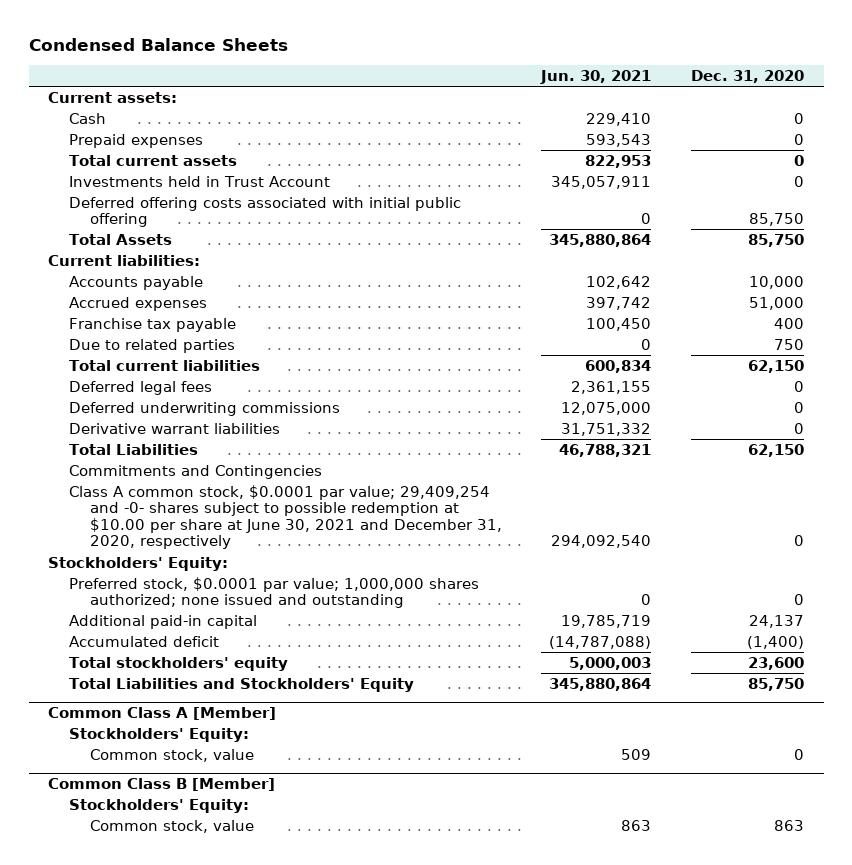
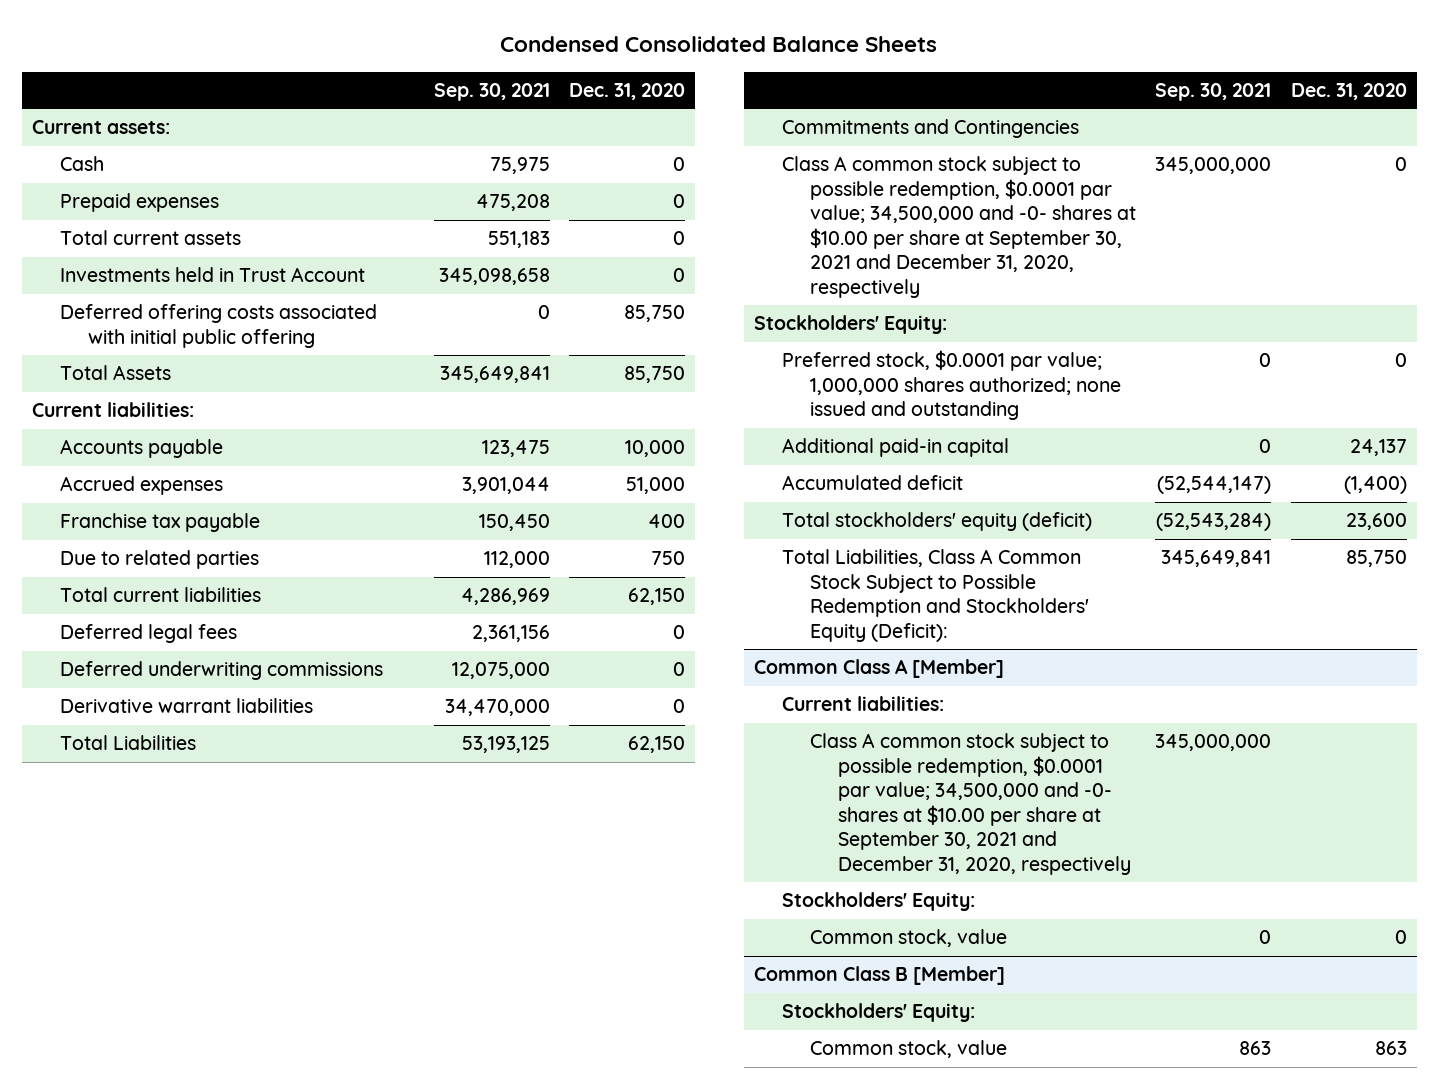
- Condensed Balance Sheets
+ Condensed Consolidated Balance Sheets
- | Jun. 30, 2021 | Dec. 31, 2020
+ | Sep. 30, 2021 | Dec. 31, 2020
- Class A common stock, $0.0001 par value; 29,409,254 and -0- shares subject to possible redemption at $10.00 per share at June 30, 2021 and December 31, 2020, respectively | 294,092,540 | 0
+ Class A common stock subject to possible redemption, $0.0001 par value; 34,500,000 and -0- shares at $10.00 per share at September 30, 2021 and December 31, 2020, respectively | 345,000,000 | 0
- Total stockholders' equity | 5,000,003 | 23,600
- Total Liabilities and Stockholders' Equity | 345,880,864 | 85,750
+ Total stockholders' equity (deficit) | (52,543,284) | 23,600
+ Total Liabilities, Class A Common Stock Subject to Possible Redemption and Stockholders' Equity (Deficit): | 345,649,841 | 85,750
@ Common Class A [Member]
+ Current liabilities:
+ Class A common stock subject to possible redemption, $0.0001 par value; 34,500,000 and -0- shares at $10.00 per share at September 30, 2021 and December 31, 2020, respectively | 345,000,000 |

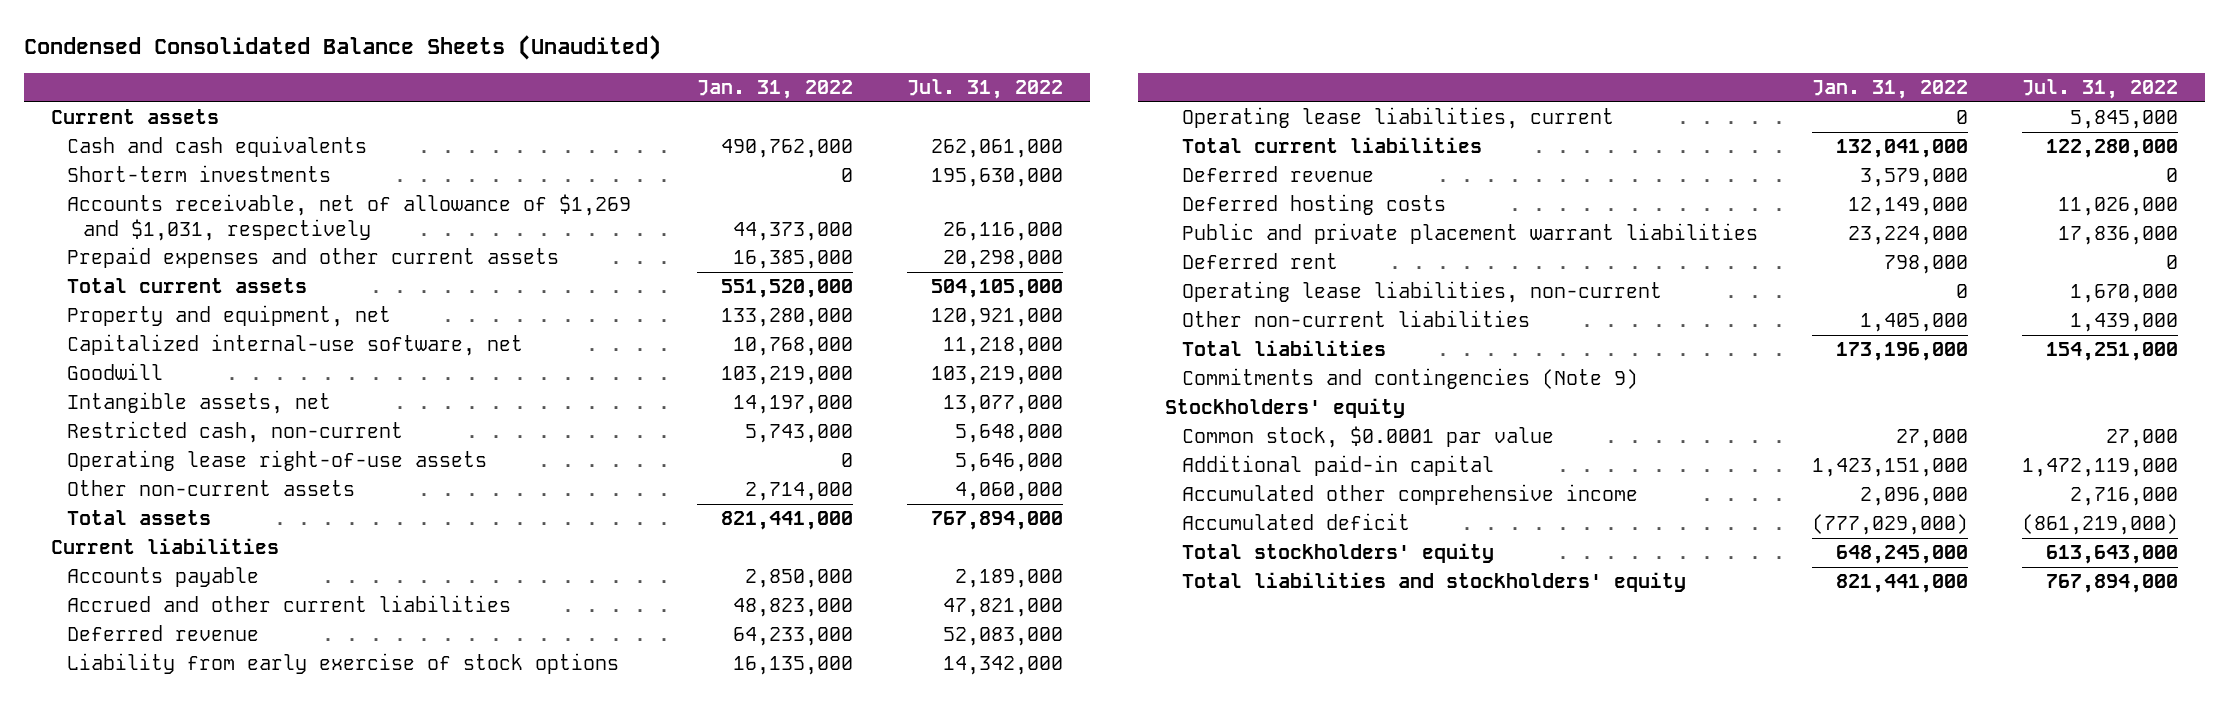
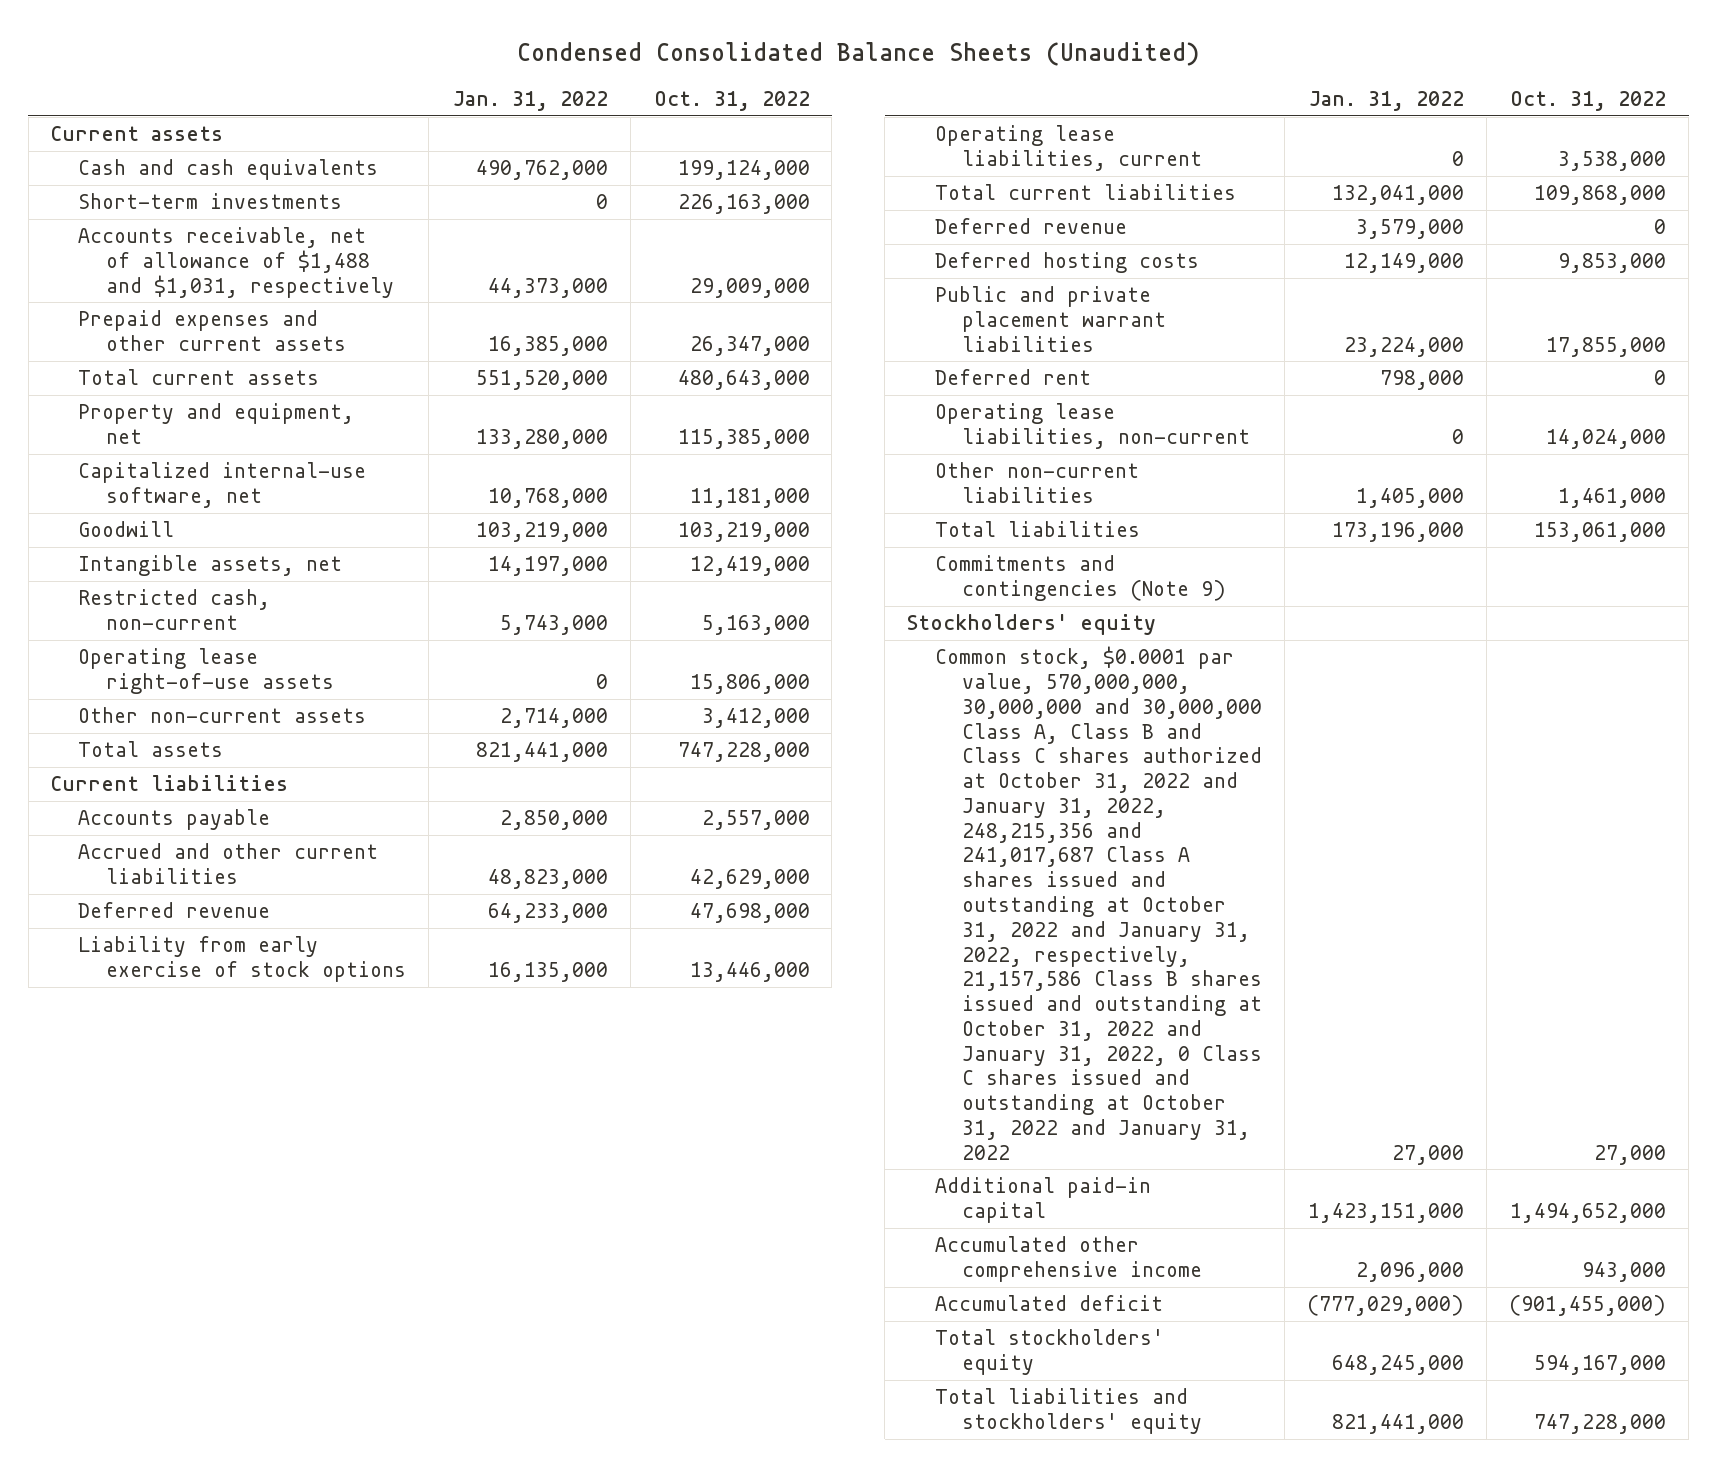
- | Jan. 31, 2022 | Jul. 31, 2022
+ | Jan. 31, 2022 | Oct. 31, 2022
- Accounts receivable, net of allowance of $1,269 and $1,031, respectively | 44,373,000 | 26,116,000
+ Accounts receivable, net of allowance of $1,488 and $1,031, respectively | 44,373,000 | 29,009,000
- Common stock, $0.0001 par value | 27,000 | 27,000
+ Common stock, $0.0001 par value, 570,000,000, 30,000,000 and 30,000,000 Class A, Class B and Class C shares authorized at October 31, 2022 and January 31, 2022, 248,215,356 and 241,017,687 Class A shares issued and outstanding at October 31, 2022 and January 31, 2022, respectively, 21,157,586 Class B shares issued and outstanding at October 31, 2022 and January 31, 2022, 0 Class C shares issued and outstanding at October 31, 2022 and January 31, 2022 | 27,000 | 27,000

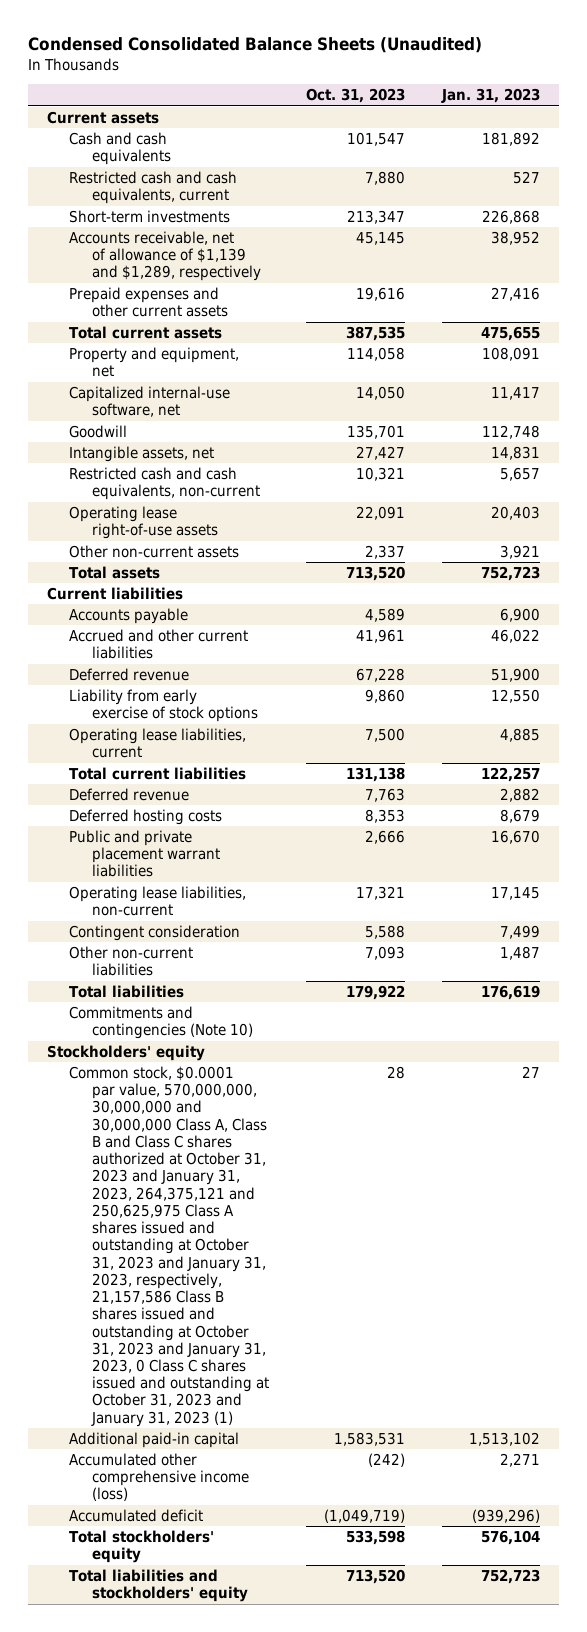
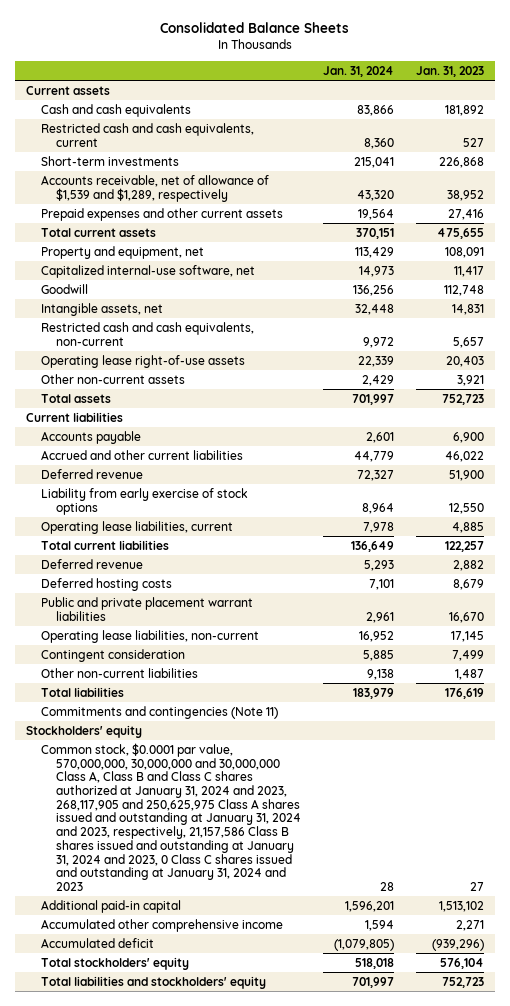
- Condensed Consolidated Balance Sheets (Unaudited)
+ Consolidated Balance Sheets
- | Oct. 31, 2023 | Jan. 31, 2023
+ | Jan. 31, 2024 | Jan. 31, 2023
- Accounts receivable, net of allowance of $1,139 and $1,289, respectively | 45,145 | 38,952
+ Accounts receivable, net of allowance of $1,539 and $1,289, respectively | 43,320 | 38,952
- Commitments and contingencies (Note 10)
+ Commitments and contingencies (Note 11)
- Common stock, $0.0001 par value, 570,000,000, 30,000,000 and 30,000,000 Class A, Class B and Class C shares authorized at October 31, 2023 and January 31, 2023, 264,375,121 and 250,625,975 Class A shares issued and outstanding at October 31, 2023 and January 31, 2023, respectively, 21,157,586 Class B shares issued and outstanding at October 31, 2023 and January 31, 2023, 0 Class C shares issued and outstanding at October 31, 2023 and January 31, 2023 (1) | 28 | 27
+ Common stock, $0.0001 par value, 570,000,000, 30,000,000 and 30,000,000 Class A, Class B and Class C shares authorized at January 31, 2024 and 2023, 268,117,905 and 250,625,975 Class A shares issued and outstanding at January 31, 2024 and 2023, respectively, 21,157,586 Class B shares issued and outstanding at January 31, 2024 and 2023, 0 Class C shares issued and outstanding at January 31, 2024 and 2023 | 28 | 27
- Accumulated other comprehensive income (loss) | (242) | 2,271
+ Accumulated other comprehensive income | 1,594 | 2,271

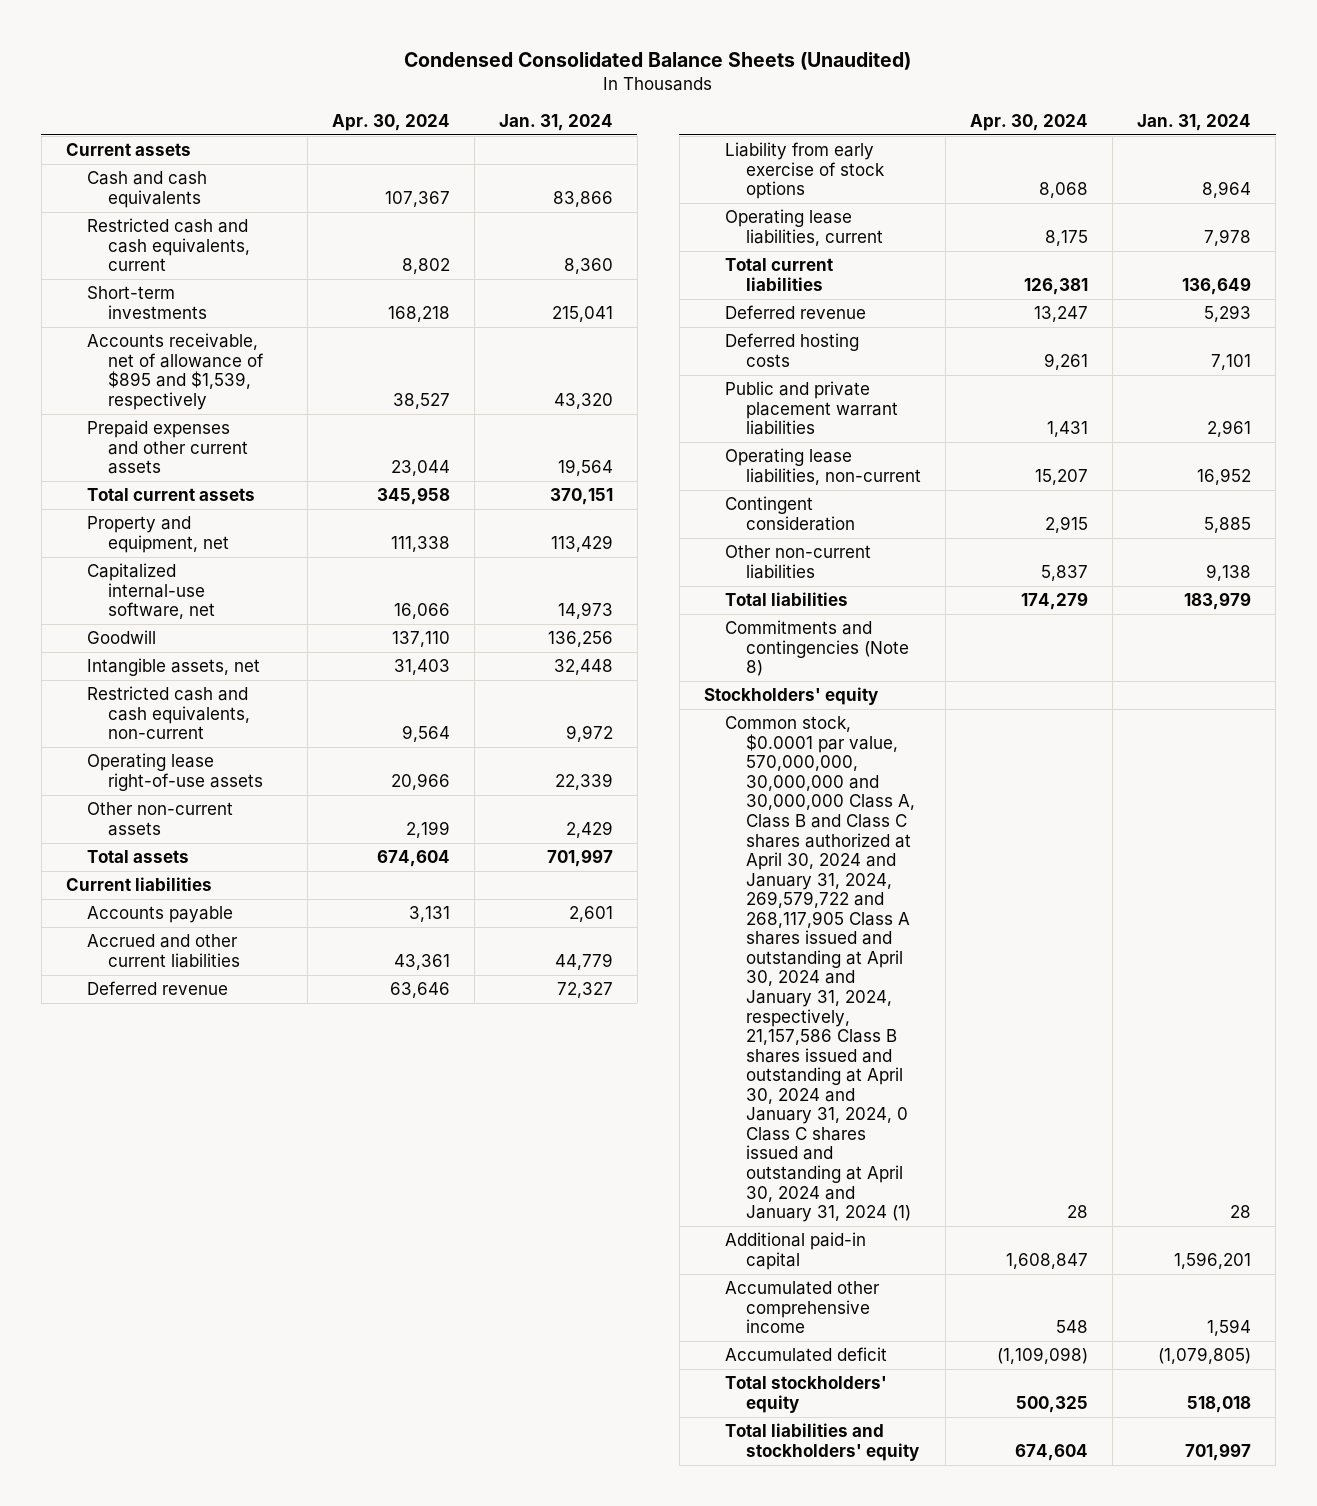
- Consolidated Balance Sheets
+ Condensed Consolidated Balance Sheets (Unaudited)
- | Jan. 31, 2024 | Jan. 31, 2023
+ | Apr. 30, 2024 | Jan. 31, 2024
- Accounts receivable, net of allowance of $1,539 and $1,289, respectively | 43,320 | 38,952
+ Accounts receivable, net of allowance of $895 and $1,539, respectively | 38,527 | 43,320
- Commitments and contingencies (Note 11)
+ Commitments and contingencies (Note 8)
- Common stock, $0.0001 par value, 570,000,000, 30,000,000 and 30,000,000 Class A, Class B and Class C shares authorized at January 31, 2024 and 2023, 268,117,905 and 250,625,975 Class A shares issued and outstanding at January 31, 2024 and 2023, respectively, 21,157,586 Class B shares issued and outstanding at January 31, 2024 and 2023, 0 Class C shares issued and outstanding at January 31, 2024 and 2023 | 28 | 27
+ Common stock, $0.0001 par value, 570,000,000, 30,000,000 and 30,000,000 Class A, Class B and Class C shares authorized at April 30, 2024 and January 31, 2024, 269,579,722 and 268,117,905 Class A shares issued and outstanding at April 30, 2024 and January 31, 2024, respectively, 21,157,586 Class B shares issued and outstanding at April 30, 2024 and January 31, 2024, 0 Class C shares issued and outstanding at April 30, 2024 and January 31, 2024 (1) | 28 | 28

